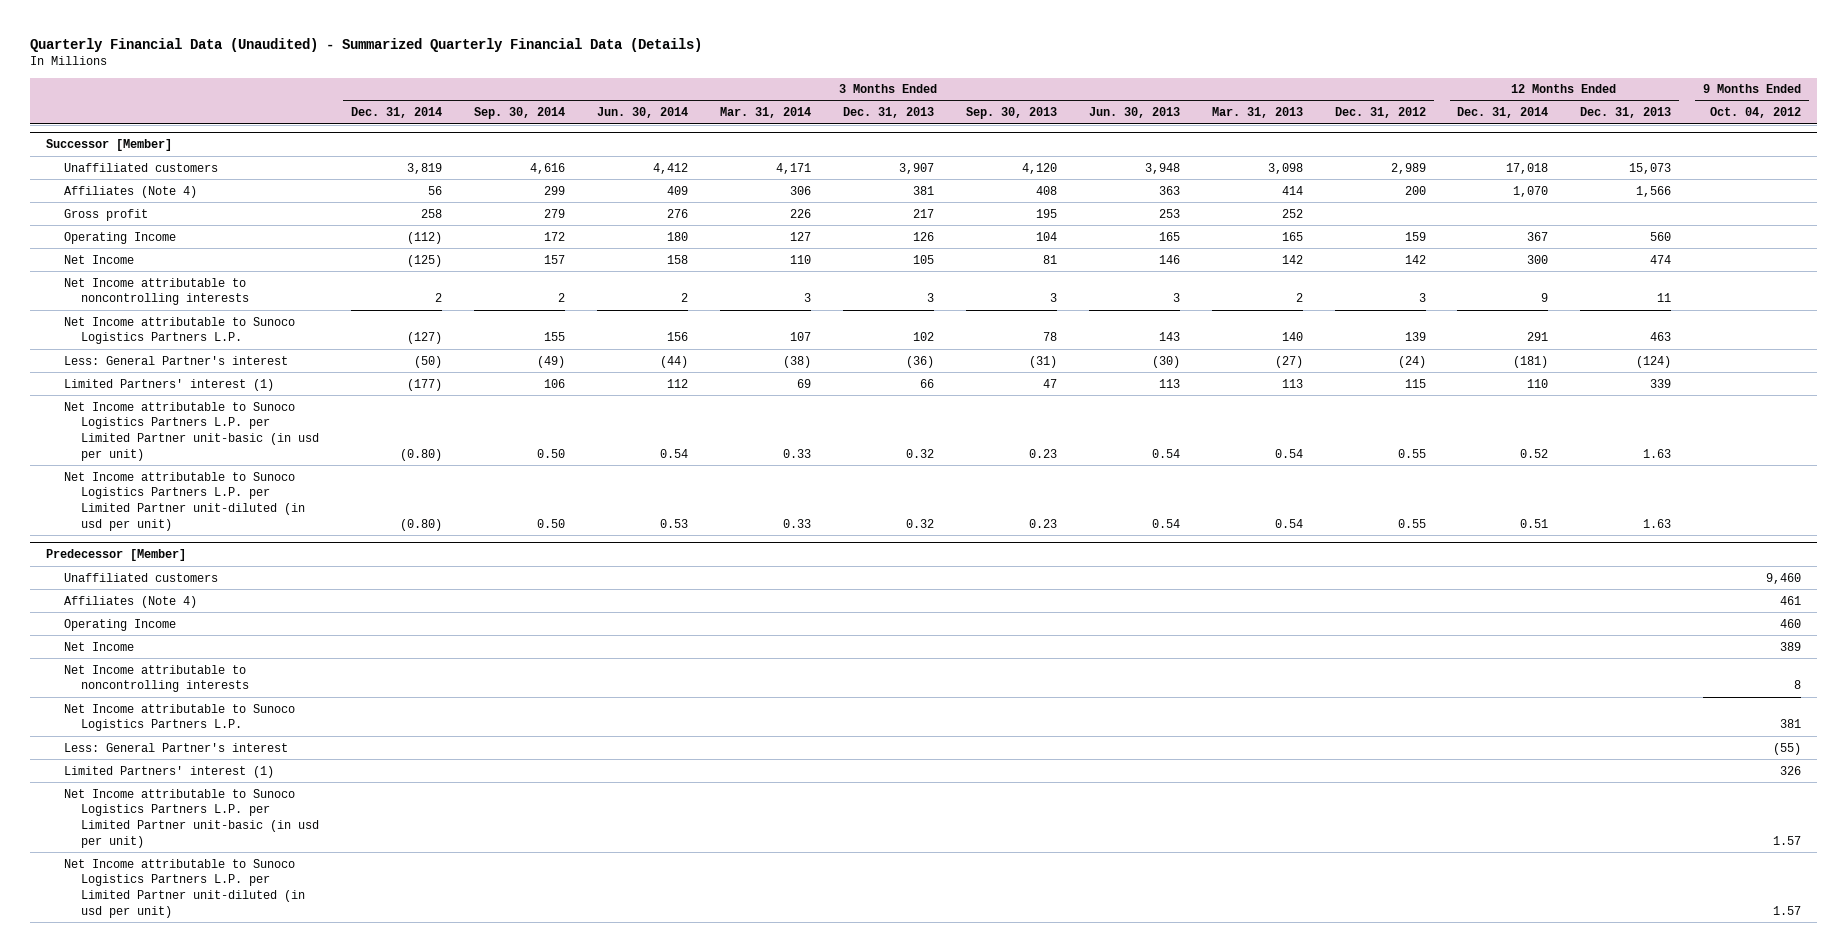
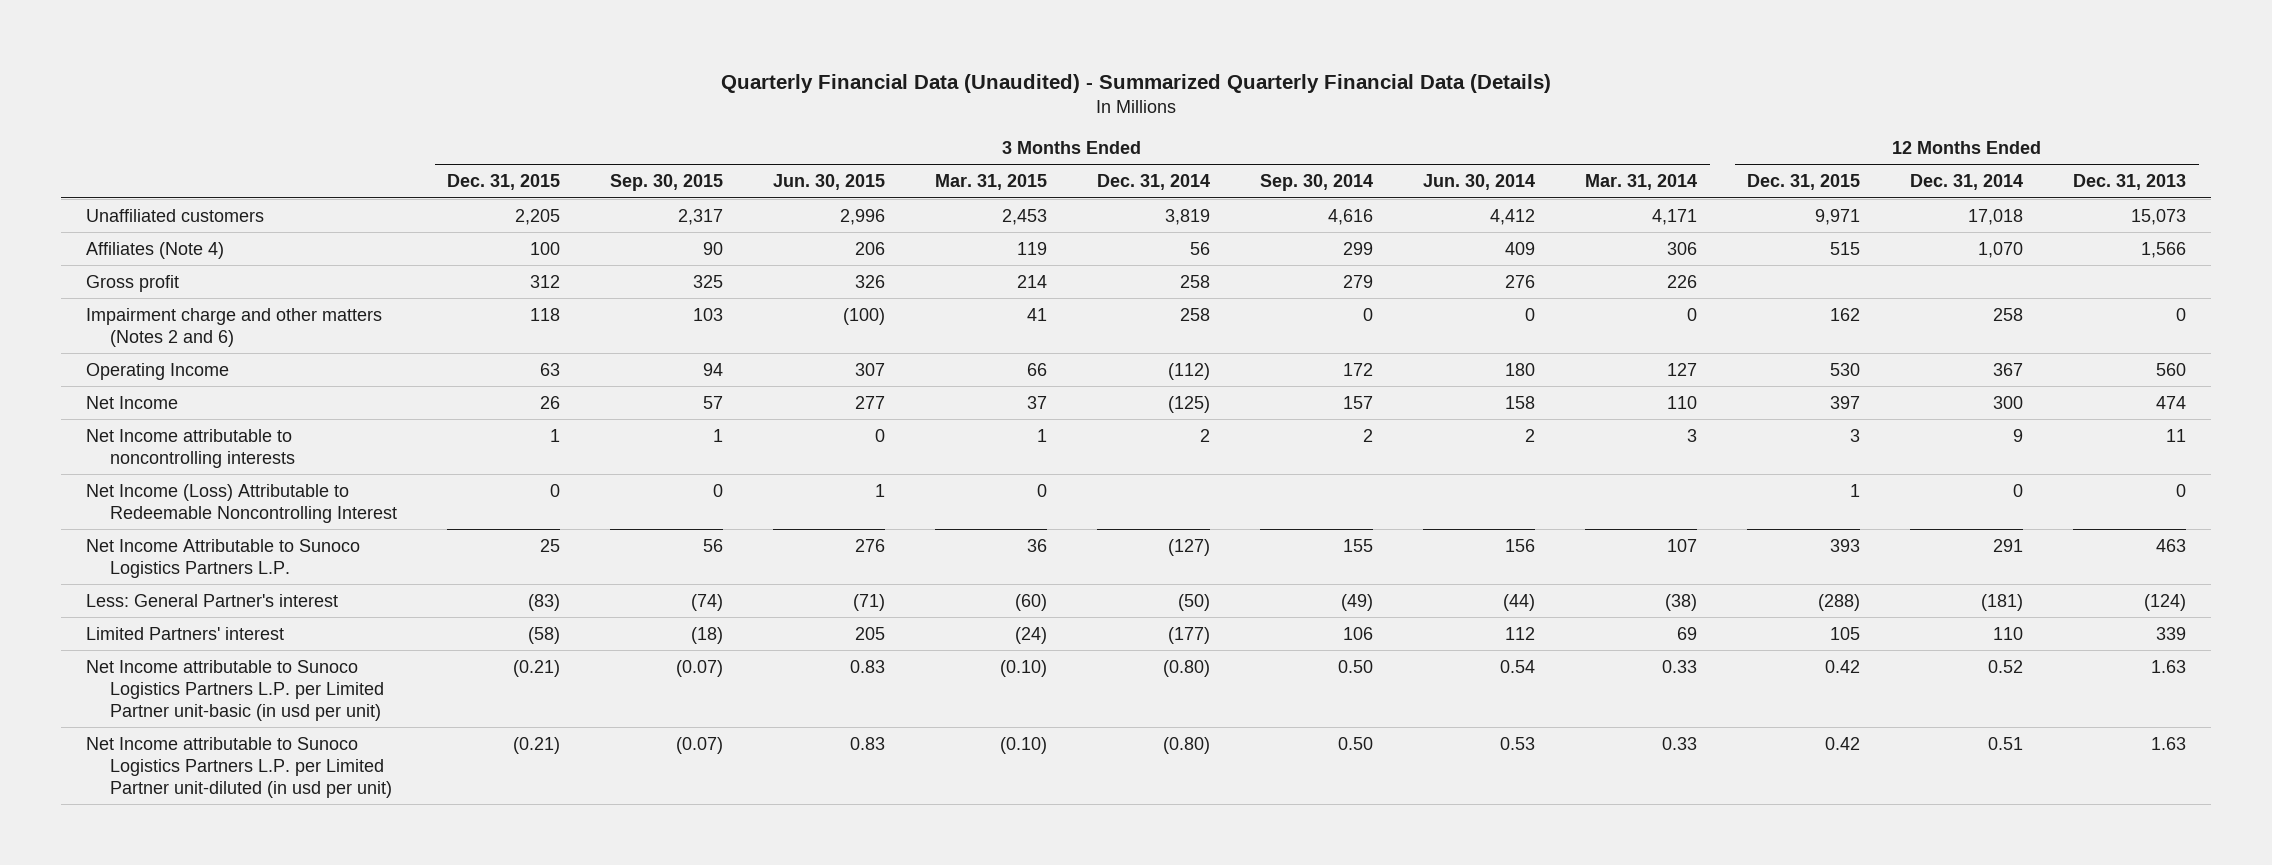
- | 3 Months Ended Dec. 31, 2014 | 3 Months Ended Sep. 30, 2014 | 3 Months Ended Jun. 30, 2014 | 3 Months Ended Mar. 31, 2014 | 3 Months Ended Dec. 31, 2013 | 3 Months Ended Sep. 30, 2013 | 3 Months Ended Jun. 30, 2013 | 3 Months Ended Mar. 31, 2013 | 3 Months Ended Dec. 31, 2012 | 12 Months Ended Dec. 31, 2014 | 12 Months Ended Dec. 31, 2013 | 9 Months Ended Oct. 04, 2012
+ | 3 Months Ended Dec. 31, 2015 | 3 Months Ended Sep. 30, 2015 | 3 Months Ended Jun. 30, 2015 | 3 Months Ended Mar. 31, 2015 | 3 Months Ended Dec. 31, 2014 | 3 Months Ended Sep. 30, 2014 | 3 Months Ended Jun. 30, 2014 | 3 Months Ended Mar. 31, 2014 | 12 Months Ended Dec. 31, 2015 | 12 Months Ended Dec. 31, 2014 | 12 Months Ended Dec. 31, 2013
- Successor [Member]
+ Impairment charge and other matters (Notes 2 and 6) | 118 | 103 | (100) | 41 | 258 | 0 | 0 | 0 | 162 | 258 | 0
- Net Income attributable to Sunoco Logistics Partners L.P. | (127) | 155 | 156 | 107 | 102 | 78 | 143 | 140 | 139 | 291 | 463 |
+ Net Income (Loss) Attributable to Redeemable Noncontrolling Interest | 0 | 0 | 1 | 0 | | | | | 1 | 0 | 0
+ Net Income Attributable to Sunoco Logistics Partners L.P. | 25 | 56 | 276 | 36 | (127) | 155 | 156 | 107 | 393 | 291 | 463
- Limited Partners' interest (1) | (177) | 106 | 112 | 69 | 66 | 47 | 113 | 113 | 115 | 110 | 339 |
+ Limited Partners' interest | (58) | (18) | 205 | (24) | (177) | 106 | 112 | 69 | 105 | 110 | 339
- Predecessor [Member]
- Unaffiliated customers | | | | | | | | | | | | 9,460
- Affiliates (Note 4) | | | | | | | | | | | | 461
- Operating Income | | | | | | | | | | | | 460
- Net Income | | | | | | | | | | | | 389
- Net Income attributable to noncontrolling interests | | | | | | | | | | | | 8
- Net Income attributable to Sunoco Logistics Partners L.P. | | | | | | | | | | | | 381
- Less: General Partner's interest | | | | | | | | | | | | (55)
- Limited Partners' interest (1) | | | | | | | | | | | | 326
- Net Income attributable to Sunoco Logistics Partners L.P. per Limited Partner unit-basic (in usd per unit) | | | | | | | | | | | | 1.57
- Net Income attributable to Sunoco Logistics Partners L.P. per Limited Partner unit-diluted (in usd per unit) | | | | | | | | | | | | 1.57

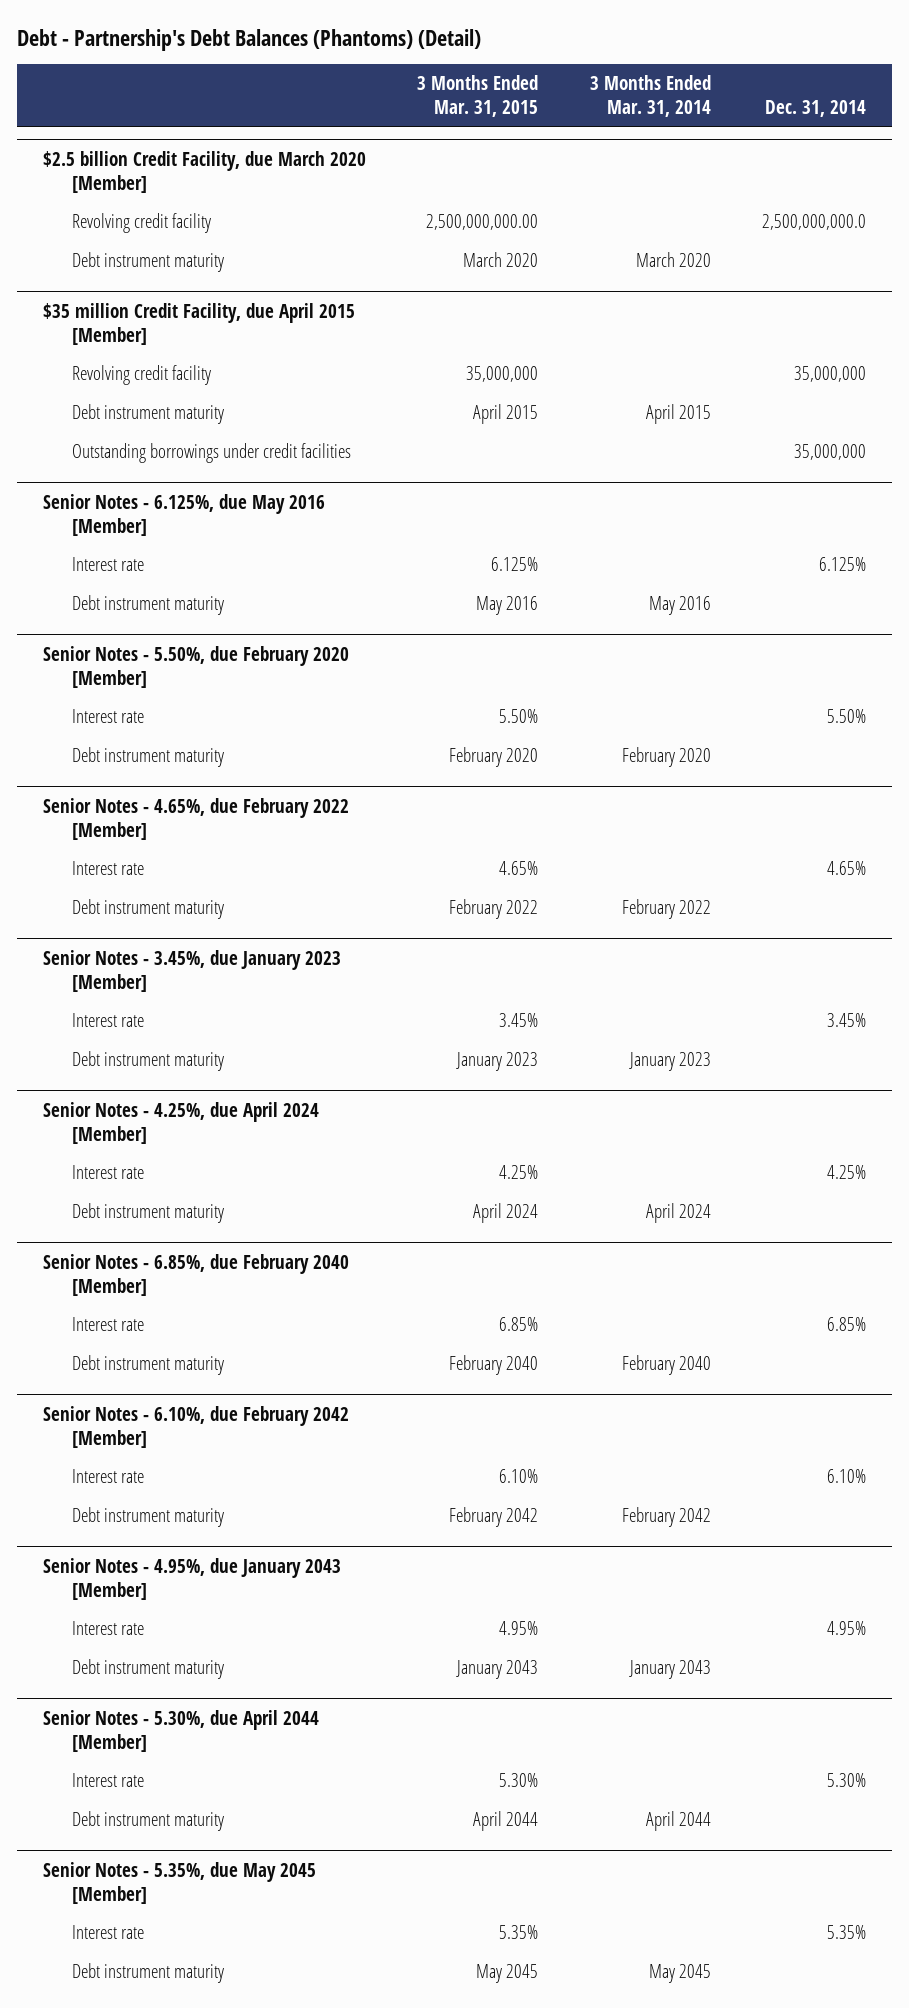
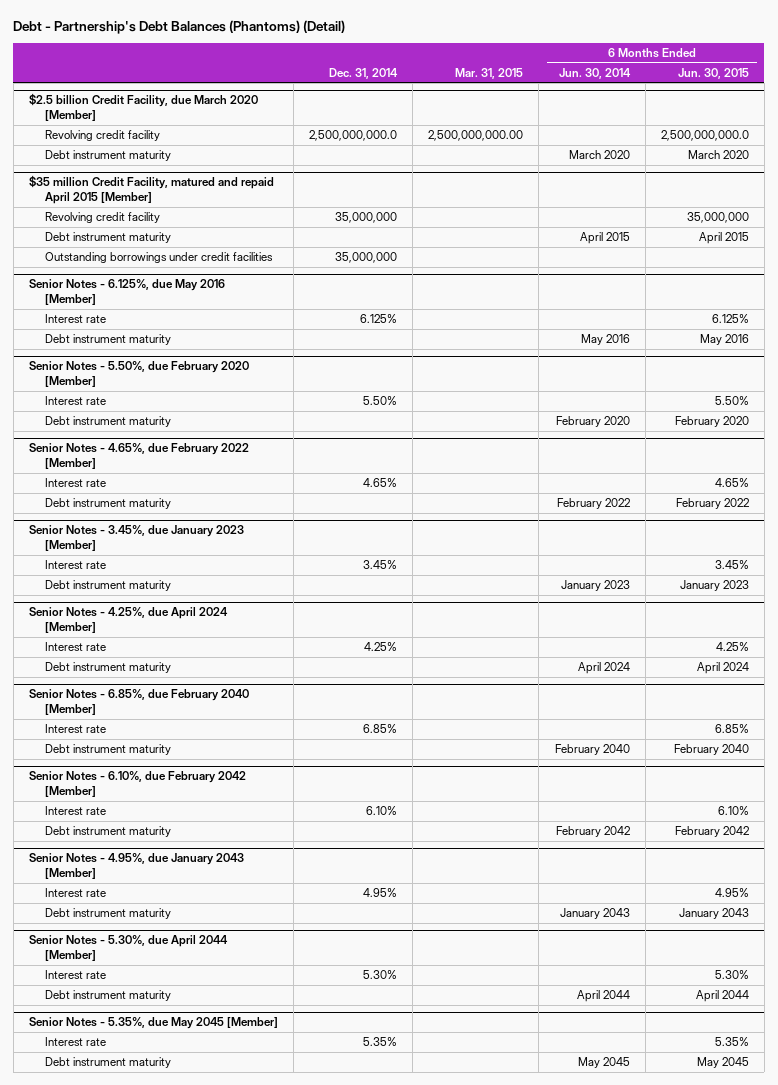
- | 3 Months Ended Mar. 31, 2015 | 3 Months Ended Mar. 31, 2014 | Dec. 31, 2014
+ | Dec. 31, 2014 | Mar. 31, 2015 | 6 Months Ended Jun. 30, 2014 | 6 Months Ended Jun. 30, 2015
- $35 million Credit Facility, due April 2015 [Member]
+ $35 million Credit Facility, matured and repaid April 2015 [Member]

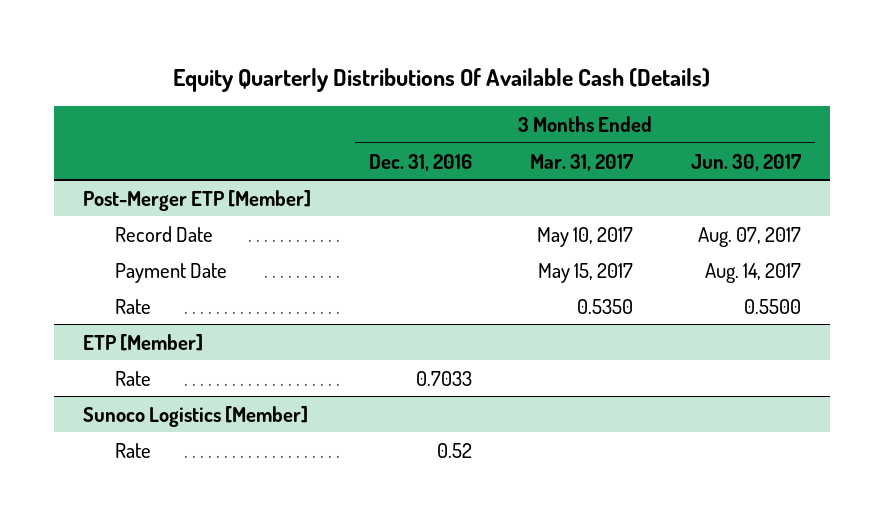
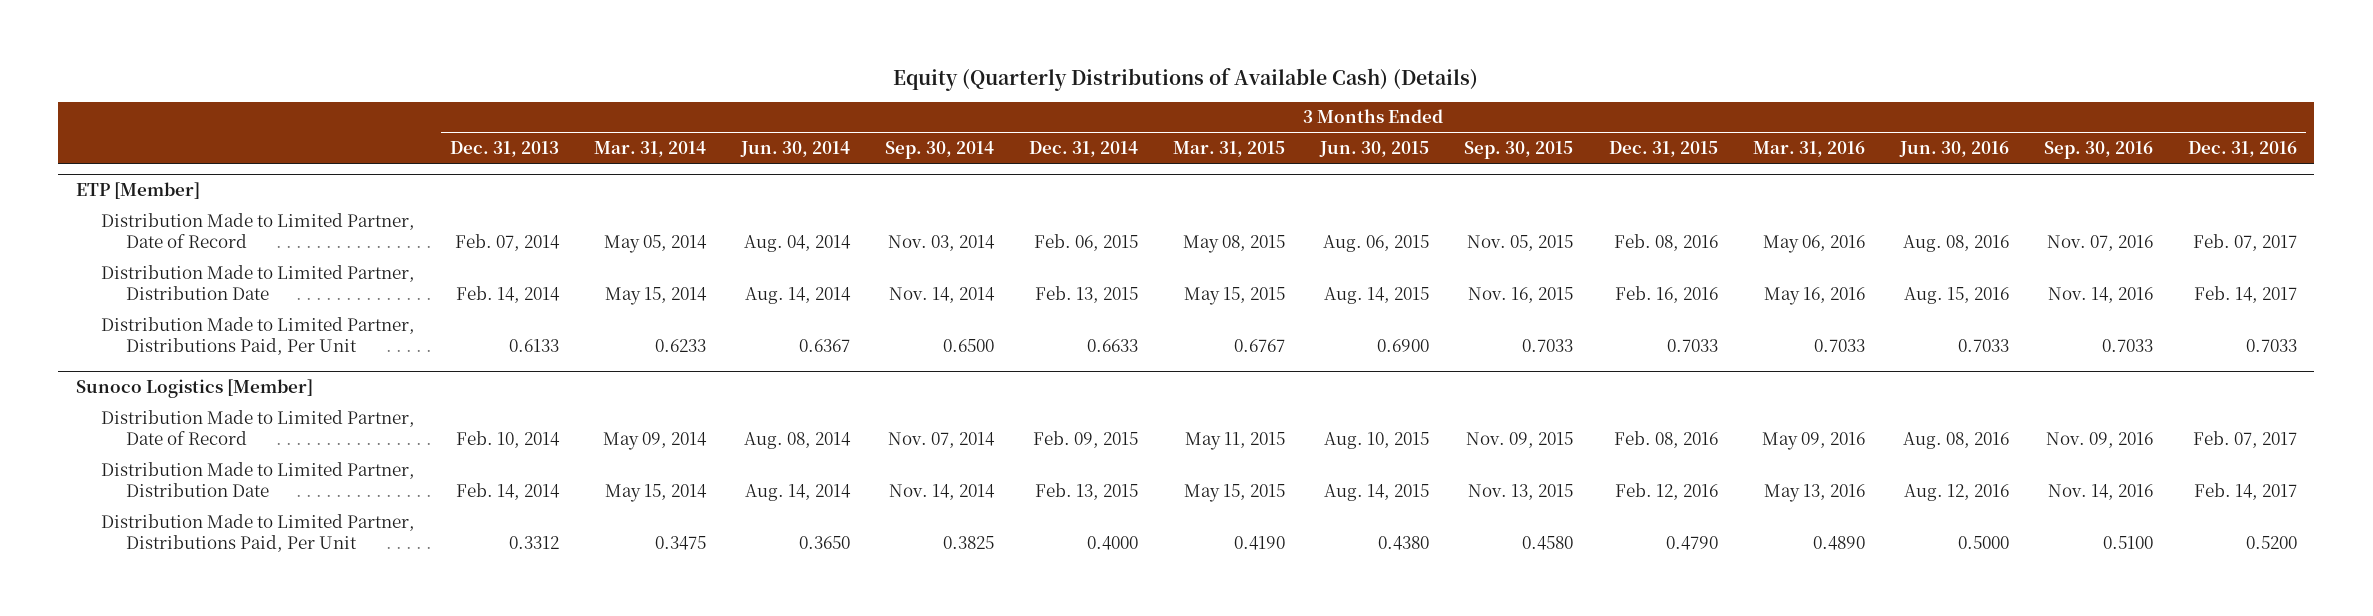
- Equity Quarterly Distributions Of Available Cash (Details)
+ Equity (Quarterly Distributions of Available Cash) (Details)
- | 3 Months Ended Dec. 31, 2016 | 3 Months Ended Mar. 31, 2017 | 3 Months Ended Jun. 30, 2017
+ | 3 Months Ended Dec. 31, 2013 | 3 Months Ended Mar. 31, 2014 | 3 Months Ended Jun. 30, 2014 | 3 Months Ended Sep. 30, 2014 | 3 Months Ended Dec. 31, 2014 | 3 Months Ended Mar. 31, 2015 | 3 Months Ended Jun. 30, 2015 | 3 Months Ended Sep. 30, 2015 | 3 Months Ended Dec. 31, 2015 | 3 Months Ended Mar. 31, 2016 | 3 Months Ended Jun. 30, 2016 | 3 Months Ended Sep. 30, 2016 | 3 Months Ended Dec. 31, 2016
- Post-Merger ETP [Member]
- Record Date | | May 10, 2017 | Aug. 07, 2017
- Payment Date | | May 15, 2017 | Aug. 14, 2017
- Rate | | 0.5350 | 0.5500
@ ETP [Member]
- Rate | 0.7033 | |
+ Distribution Made to Limited Partner, Date of Record | Feb. 07, 2014 | May 05, 2014 | Aug. 04, 2014 | Nov. 03, 2014 | Feb. 06, 2015 | May 08, 2015 | Aug. 06, 2015 | Nov. 05, 2015 | Feb. 08, 2016 | May 06, 2016 | Aug. 08, 2016 | Nov. 07, 2016 | Feb. 07, 2017
+ Distribution Made to Limited Partner, Distribution Date | Feb. 14, 2014 | May 15, 2014 | Aug. 14, 2014 | Nov. 14, 2014 | Feb. 13, 2015 | May 15, 2015 | Aug. 14, 2015 | Nov. 16, 2015 | Feb. 16, 2016 | May 16, 2016 | Aug. 15, 2016 | Nov. 14, 2016 | Feb. 14, 2017
+ Distribution Made to Limited Partner, Distributions Paid, Per Unit | 0.6133 | 0.6233 | 0.6367 | 0.6500 | 0.6633 | 0.6767 | 0.6900 | 0.7033 | 0.7033 | 0.7033 | 0.7033 | 0.7033 | 0.7033
@ Sunoco Logistics [Member]
- Rate | 0.52 | |
+ Distribution Made to Limited Partner, Date of Record | Feb. 10, 2014 | May 09, 2014 | Aug. 08, 2014 | Nov. 07, 2014 | Feb. 09, 2015 | May 11, 2015 | Aug. 10, 2015 | Nov. 09, 2015 | Feb. 08, 2016 | May 09, 2016 | Aug. 08, 2016 | Nov. 09, 2016 | Feb. 07, 2017
+ Distribution Made to Limited Partner, Distribution Date | Feb. 14, 2014 | May 15, 2014 | Aug. 14, 2014 | Nov. 14, 2014 | Feb. 13, 2015 | May 15, 2015 | Aug. 14, 2015 | Nov. 13, 2015 | Feb. 12, 2016 | May 13, 2016 | Aug. 12, 2016 | Nov. 14, 2016 | Feb. 14, 2017
+ Distribution Made to Limited Partner, Distributions Paid, Per Unit | 0.3312 | 0.3475 | 0.3650 | 0.3825 | 0.4000 | 0.4190 | 0.4380 | 0.4580 | 0.4790 | 0.4890 | 0.5000 | 0.5100 | 0.5200

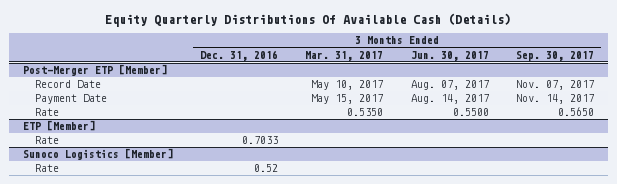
- Equity (Quarterly Distributions of Available Cash) (Details)
+ Equity Quarterly Distributions Of Available Cash (Details)
- | 3 Months Ended Dec. 31, 2013 | 3 Months Ended Mar. 31, 2014 | 3 Months Ended Jun. 30, 2014 | 3 Months Ended Sep. 30, 2014 | 3 Months Ended Dec. 31, 2014 | 3 Months Ended Mar. 31, 2015 | 3 Months Ended Jun. 30, 2015 | 3 Months Ended Sep. 30, 2015 | 3 Months Ended Dec. 31, 2015 | 3 Months Ended Mar. 31, 2016 | 3 Months Ended Jun. 30, 2016 | 3 Months Ended Sep. 30, 2016 | 3 Months Ended Dec. 31, 2016
+ | 3 Months Ended Dec. 31, 2016 | 3 Months Ended Mar. 31, 2017 | 3 Months Ended Jun. 30, 2017 | 3 Months Ended Sep. 30, 2017
+ Post-Merger ETP [Member]
+ Record Date | | May 10, 2017 | Aug. 07, 2017 | Nov. 07, 2017
+ Payment Date | | May 15, 2017 | Aug. 14, 2017 | Nov. 14, 2017
+ Rate | | 0.5350 | 0.5500 | 0.5650
@ ETP [Member]
- Distribution Made to Limited Partner, Date of Record | Feb. 07, 2014 | May 05, 2014 | Aug. 04, 2014 | Nov. 03, 2014 | Feb. 06, 2015 | May 08, 2015 | Aug. 06, 2015 | Nov. 05, 2015 | Feb. 08, 2016 | May 06, 2016 | Aug. 08, 2016 | Nov. 07, 2016 | Feb. 07, 2017
- Distribution Made to Limited Partner, Distribution Date | Feb. 14, 2014 | May 15, 2014 | Aug. 14, 2014 | Nov. 14, 2014 | Feb. 13, 2015 | May 15, 2015 | Aug. 14, 2015 | Nov. 16, 2015 | Feb. 16, 2016 | May 16, 2016 | Aug. 15, 2016 | Nov. 14, 2016 | Feb. 14, 2017
- Distribution Made to Limited Partner, Distributions Paid, Per Unit | 0.6133 | 0.6233 | 0.6367 | 0.6500 | 0.6633 | 0.6767 | 0.6900 | 0.7033 | 0.7033 | 0.7033 | 0.7033 | 0.7033 | 0.7033
+ Rate | 0.7033 | | |
@ Sunoco Logistics [Member]
- Distribution Made to Limited Partner, Date of Record | Feb. 10, 2014 | May 09, 2014 | Aug. 08, 2014 | Nov. 07, 2014 | Feb. 09, 2015 | May 11, 2015 | Aug. 10, 2015 | Nov. 09, 2015 | Feb. 08, 2016 | May 09, 2016 | Aug. 08, 2016 | Nov. 09, 2016 | Feb. 07, 2017
- Distribution Made to Limited Partner, Distribution Date | Feb. 14, 2014 | May 15, 2014 | Aug. 14, 2014 | Nov. 14, 2014 | Feb. 13, 2015 | May 15, 2015 | Aug. 14, 2015 | Nov. 13, 2015 | Feb. 12, 2016 | May 13, 2016 | Aug. 12, 2016 | Nov. 14, 2016 | Feb. 14, 2017
- Distribution Made to Limited Partner, Distributions Paid, Per Unit | 0.3312 | 0.3475 | 0.3650 | 0.3825 | 0.4000 | 0.4190 | 0.4380 | 0.4580 | 0.4790 | 0.4890 | 0.5000 | 0.5100 | 0.5200
+ Rate | 0.52 | | |

